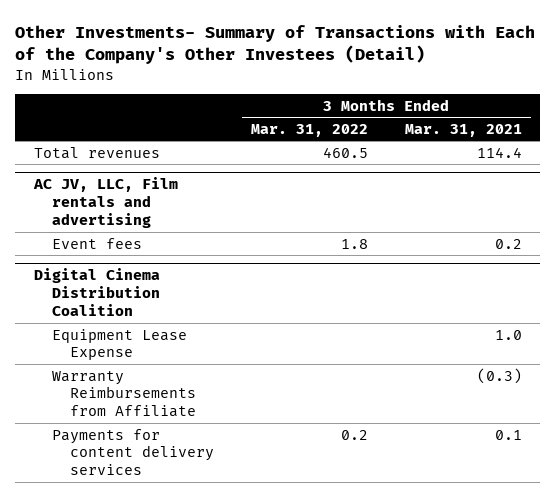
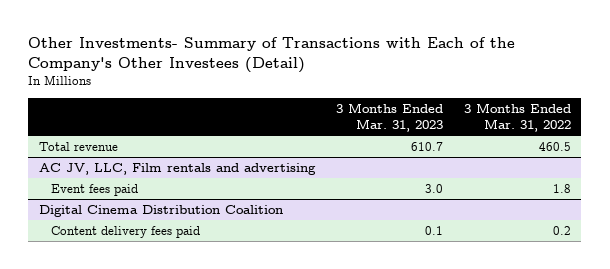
- | 3 Months Ended Mar. 31, 2022 | 3 Months Ended Mar. 31, 2021
+ | 3 Months Ended Mar. 31, 2023 | 3 Months Ended Mar. 31, 2022
- Total revenues | 460.5 | 114.4
+ Total revenue | 610.7 | 460.5
@ AC JV, LLC, Film rentals and advertising
- Event fees | 1.8 | 0.2
+ Event fees paid | 3.0 | 1.8
@ Digital Cinema Distribution Coalition
- Equipment Lease Expense | | 1.0
- Warranty Reimbursements from Affiliate | | (0.3)
- Payments for content delivery services | 0.2 | 0.1
+ Content delivery fees paid | 0.1 | 0.2

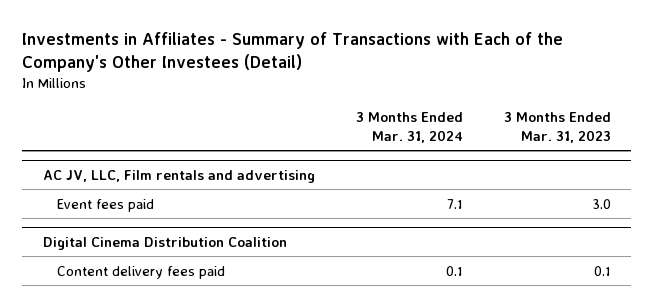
- Other Investments- Summary of Transactions with Each of the Company's Other Investees (Detail)
+ Investments in Affiliates - Summary of Transactions with Each of the Company's Other Investees (Detail)
- | 3 Months Ended Mar. 31, 2023 | 3 Months Ended Mar. 31, 2022
+ | 3 Months Ended Mar. 31, 2024 | 3 Months Ended Mar. 31, 2023
- Total revenue | 610.7 | 460.5

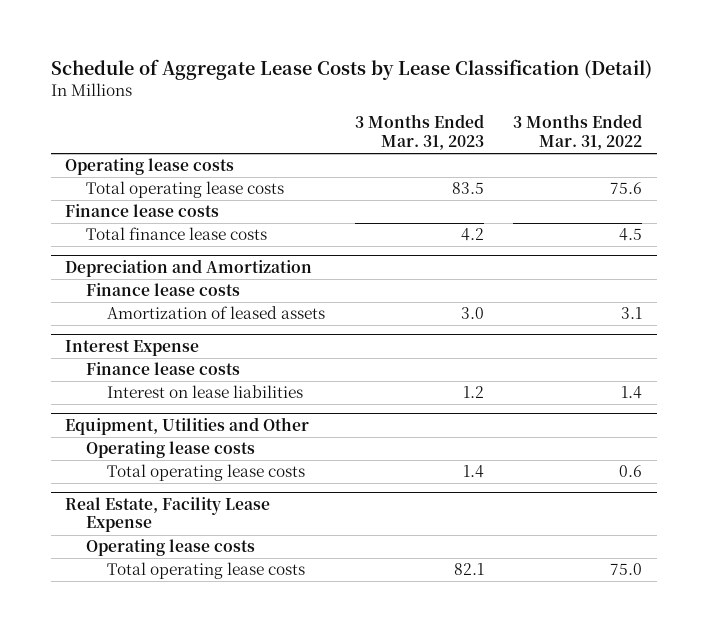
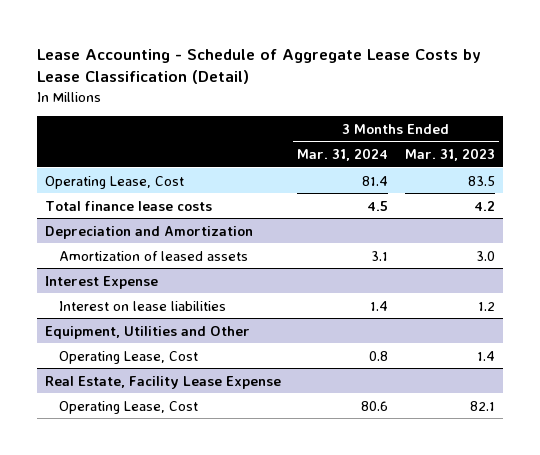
- Schedule of Aggregate Lease Costs by Lease Classification (Detail)
+ Lease Accounting - Schedule of Aggregate Lease Costs by Lease Classification (Detail)
- | 3 Months Ended Mar. 31, 2023 | 3 Months Ended Mar. 31, 2022
+ | 3 Months Ended Mar. 31, 2024 | 3 Months Ended Mar. 31, 2023
- Operating lease costs
- Total operating lease costs | 83.5 | 75.6
- Finance lease costs
+ Operating Lease, Cost | 81.4 | 83.5
@ Depreciation and Amortization
- Finance lease costs
@ Interest Expense
- Finance lease costs
@ Equipment, Utilities and Other
- Operating lease costs
- Total operating lease costs | 1.4 | 0.6
+ Operating Lease, Cost | 0.8 | 1.4
@ Real Estate, Facility Lease Expense
- Operating lease costs
- Total operating lease costs | 82.1 | 75.0
+ Operating Lease, Cost | 80.6 | 82.1

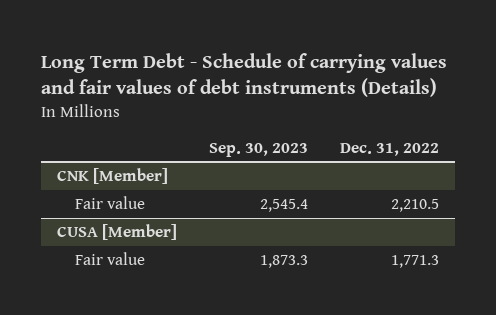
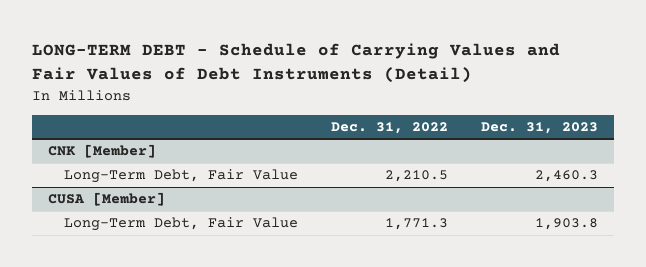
- Long Term Debt - Schedule of carrying values and fair values of debt instruments (Details)
+ LONG-TERM DEBT - Schedule of Carrying Values and Fair Values of Debt Instruments (Detail)
- | Sep. 30, 2023 | Dec. 31, 2022
+ | Dec. 31, 2022 | Dec. 31, 2023
@ CNK [Member]
- Fair value | 2,545.4 | 2,210.5
+ Long-Term Debt, Fair Value | 2,210.5 | 2,460.3
@ CUSA [Member]
- Fair value | 1,873.3 | 1,771.3
+ Long-Term Debt, Fair Value | 1,771.3 | 1,903.8

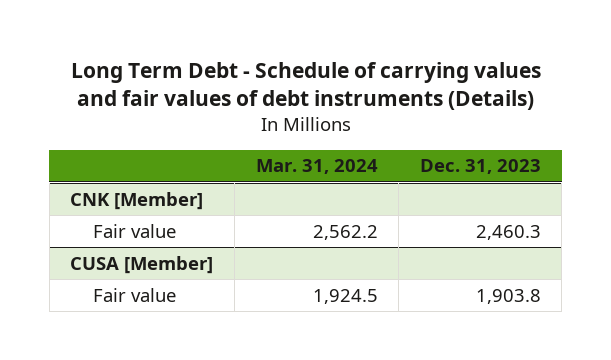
- LONG-TERM DEBT - Schedule of Carrying Values and Fair Values of Debt Instruments (Detail)
+ Long Term Debt - Schedule of carrying values and fair values of debt instruments (Details)
- | Dec. 31, 2022 | Dec. 31, 2023
+ | Mar. 31, 2024 | Dec. 31, 2023
@ CNK [Member]
- Long-Term Debt, Fair Value | 2,210.5 | 2,460.3
+ Fair value | 2,562.2 | 2,460.3
@ CUSA [Member]
- Long-Term Debt, Fair Value | 1,771.3 | 1,903.8
+ Fair value | 1,924.5 | 1,903.8

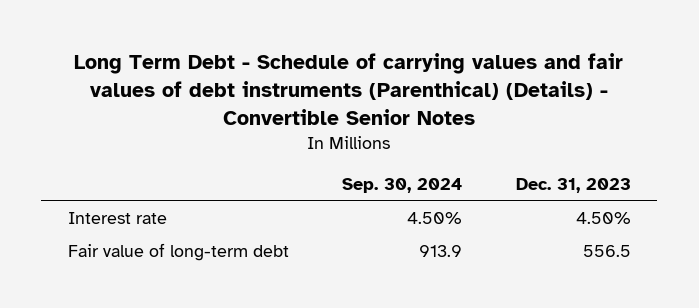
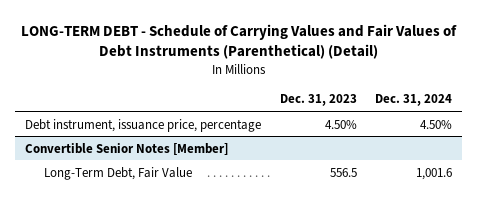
- Long Term Debt - Schedule of carrying values and fair values of debt instruments (Parenthical) (Details) - Convertible Senior Notes
+ LONG-TERM DEBT - Schedule of Carrying Values and Fair Values of Debt Instruments (Parenthetical) (Detail)
- | Sep. 30, 2024 | Dec. 31, 2023
+ | Dec. 31, 2023 | Dec. 31, 2024
- Interest rate | 4.50% | 4.50%
- Fair value of long-term debt | 913.9 | 556.5
+ Debt instrument, issuance price, percentage | 4.50% | 4.50%
+ Convertible Senior Notes [Member]
+ Long-Term Debt, Fair Value | 556.5 | 1,001.6

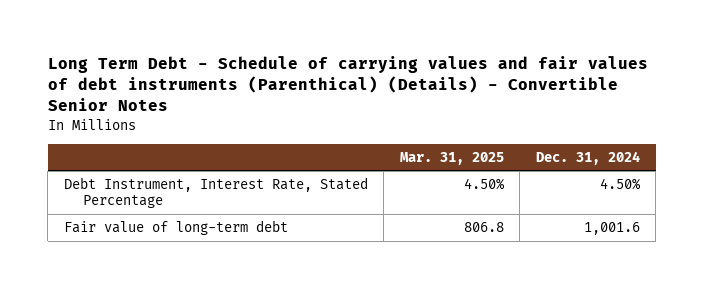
- LONG-TERM DEBT - Schedule of Carrying Values and Fair Values of Debt Instruments (Parenthetical) (Detail)
+ Long Term Debt - Schedule of carrying values and fair values of debt instruments (Parenthical) (Details) - Convertible Senior Notes
- | Dec. 31, 2023 | Dec. 31, 2024
+ | Mar. 31, 2025 | Dec. 31, 2024
- Debt instrument, issuance price, percentage | 4.50% | 4.50%
- Convertible Senior Notes [Member]
- Long-Term Debt, Fair Value | 556.5 | 1,001.6
+ Debt Instrument, Interest Rate, Stated Percentage | 4.50% | 4.50%
+ Fair value of long-term debt | 806.8 | 1,001.6

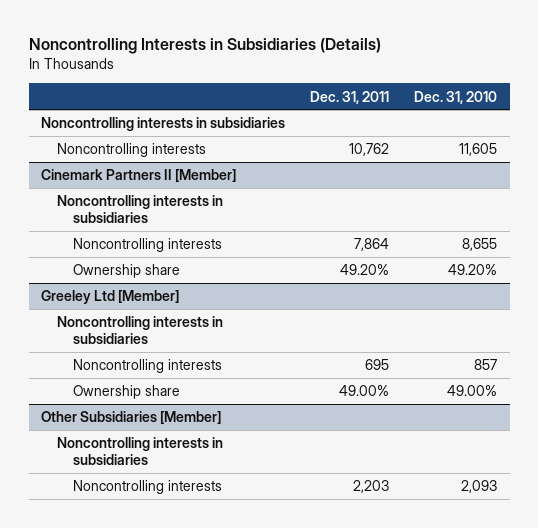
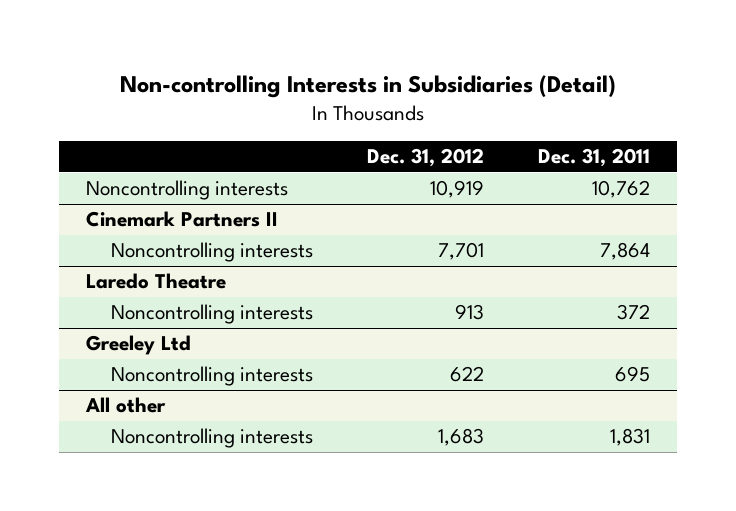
- Noncontrolling Interests in Subsidiaries (Details)
+ Non-controlling Interests in Subsidiaries (Detail)
- | Dec. 31, 2011 | Dec. 31, 2010
+ | Dec. 31, 2012 | Dec. 31, 2011
- Noncontrolling interests in subsidiaries
- Cinemark Partners II [Member]
- Noncontrolling interests in subsidiaries
+ Cinemark Partners II
- Ownership share | 49.20% | 49.20%
- Greeley Ltd [Member]
- Noncontrolling interests in subsidiaries
+ Laredo Theatre
+ Noncontrolling interests | 913 | 372
+ Greeley Ltd
- Ownership share | 49.00% | 49.00%
- Other Subsidiaries [Member]
- Noncontrolling interests in subsidiaries
- Noncontrolling interests | 2,203 | 2,093
+ All other
+ Noncontrolling interests | 1,683 | 1,831

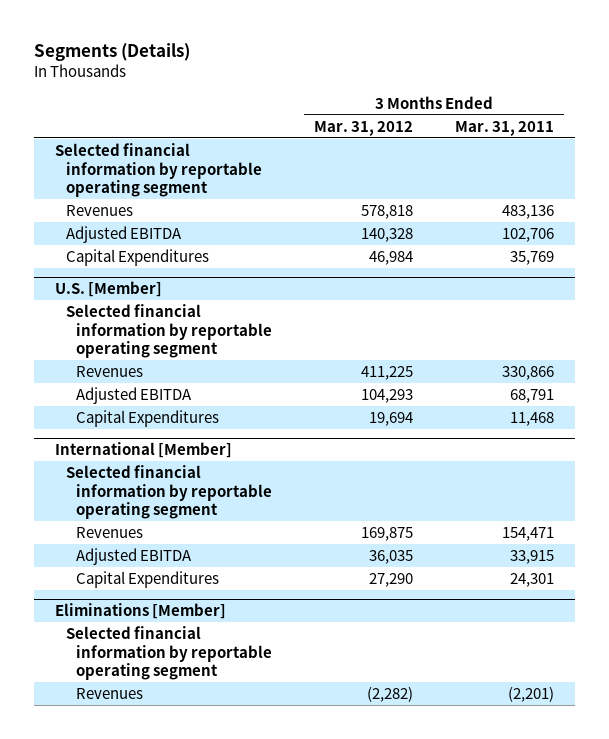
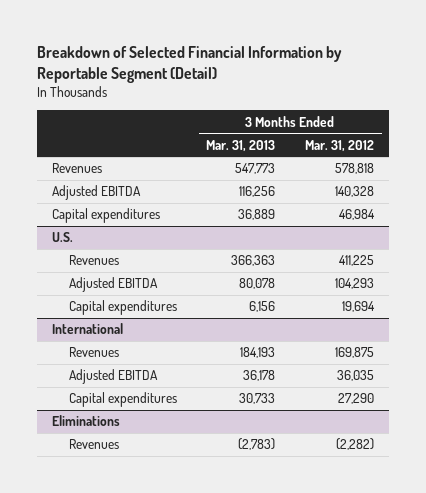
- Segments (Details)
+ Breakdown of Selected Financial Information by Reportable Segment (Detail)
- | 3 Months Ended Mar. 31, 2012 | 3 Months Ended Mar. 31, 2011
+ | 3 Months Ended Mar. 31, 2013 | 3 Months Ended Mar. 31, 2012
- Selected financial information by reportable operating segment
- Capital Expenditures | 46,984 | 35,769
- U.S. [Member]
- Selected financial information by reportable operating segment
+ Capital expenditures | 36,889 | 46,984
+ U.S.
- Capital Expenditures | 19,694 | 11,468
- International [Member]
- Selected financial information by reportable operating segment
+ Capital expenditures | 6,156 | 19,694
+ International
- Capital Expenditures | 27,290 | 24,301
- Eliminations [Member]
- Selected financial information by reportable operating segment
+ Capital expenditures | 30,733 | 27,290
+ Eliminations

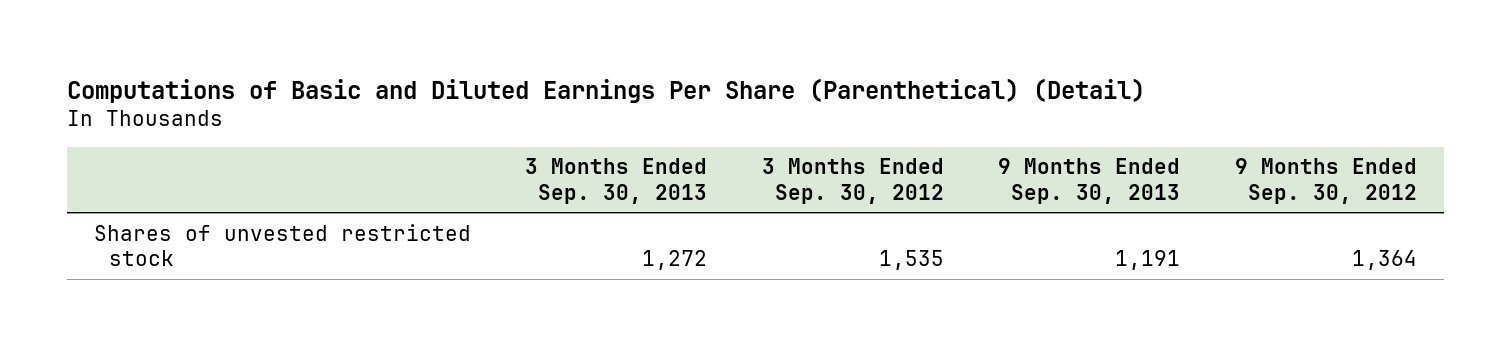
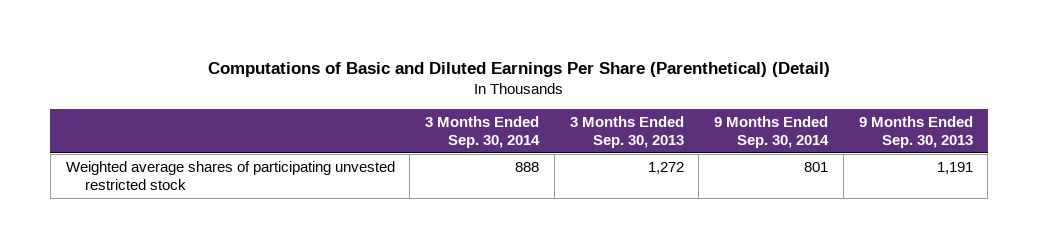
- | 3 Months Ended Sep. 30, 2013 | 3 Months Ended Sep. 30, 2012 | 9 Months Ended Sep. 30, 2013 | 9 Months Ended Sep. 30, 2012
+ | 3 Months Ended Sep. 30, 2014 | 3 Months Ended Sep. 30, 2013 | 9 Months Ended Sep. 30, 2014 | 9 Months Ended Sep. 30, 2013
- Shares of unvested restricted stock | 1,272 | 1,535 | 1,191 | 1,364
+ Weighted average shares of participating unvested restricted stock | 888 | 1,272 | 801 | 1,191

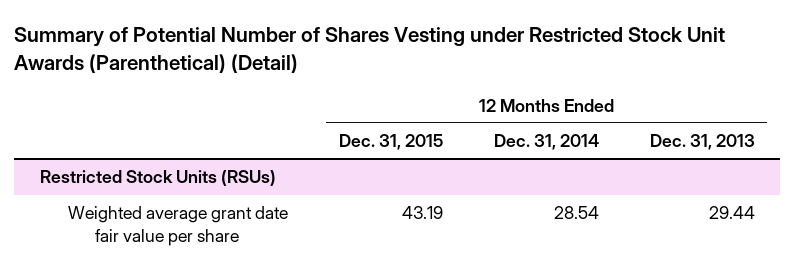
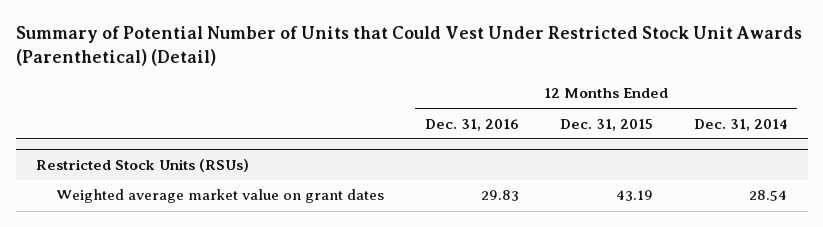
- Summary of Potential Number of Shares Vesting under Restricted Stock Unit Awards (Parenthetical) (Detail)
+ Summary of Potential Number of Units that Could Vest Under Restricted Stock Unit Awards (Parenthetical) (Detail)
- | 12 Months Ended Dec. 31, 2015 | 12 Months Ended Dec. 31, 2014 | 12 Months Ended Dec. 31, 2013
+ | 12 Months Ended Dec. 31, 2016 | 12 Months Ended Dec. 31, 2015 | 12 Months Ended Dec. 31, 2014
@ Restricted Stock Units (RSUs)
- Weighted average grant date fair value per share | 43.19 | 28.54 | 29.44
+ Weighted average market value on grant dates | 29.83 | 43.19 | 28.54

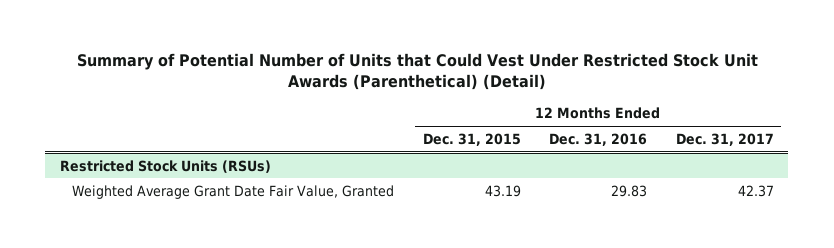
- | 12 Months Ended Dec. 31, 2016 | 12 Months Ended Dec. 31, 2015 | 12 Months Ended Dec. 31, 2014
+ | 12 Months Ended Dec. 31, 2015 | 12 Months Ended Dec. 31, 2016 | 12 Months Ended Dec. 31, 2017
@ Restricted Stock Units (RSUs)
- Weighted average market value on grant dates | 29.83 | 43.19 | 28.54
+ Weighted Average Grant Date Fair Value, Granted | 43.19 | 29.83 | 42.37

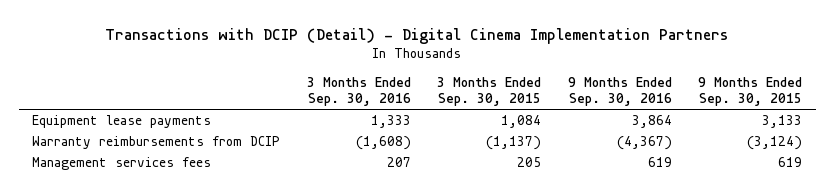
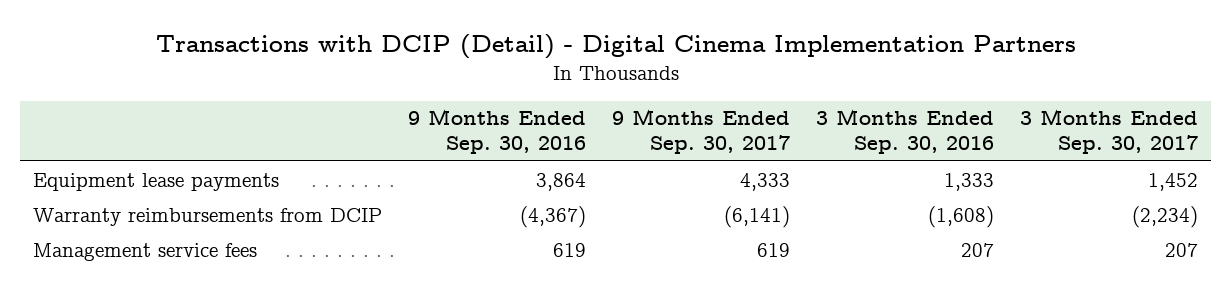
- | 3 Months Ended Sep. 30, 2016 | 3 Months Ended Sep. 30, 2015 | 9 Months Ended Sep. 30, 2016 | 9 Months Ended Sep. 30, 2015
+ | 9 Months Ended Sep. 30, 2016 | 9 Months Ended Sep. 30, 2017 | 3 Months Ended Sep. 30, 2016 | 3 Months Ended Sep. 30, 2017
- Management services fees | 207 | 205 | 619 | 619
+ Management service fees | 619 | 619 | 207 | 207

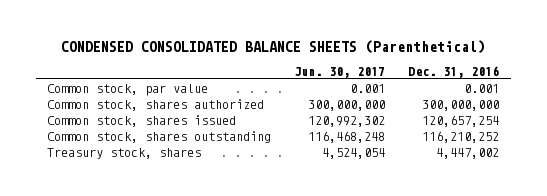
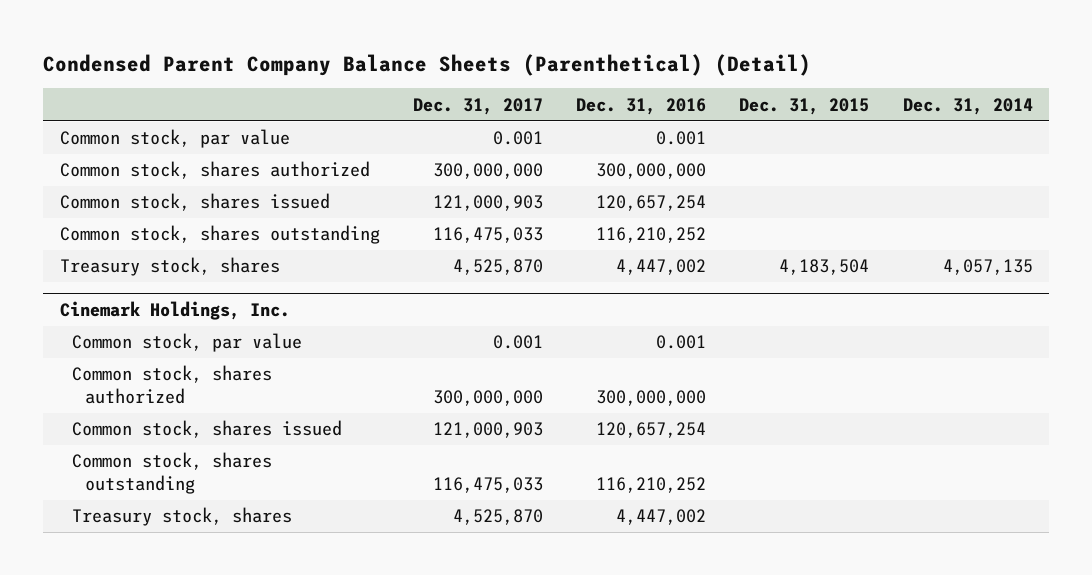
- CONDENSED CONSOLIDATED BALANCE SHEETS (Parenthetical)
+ Condensed Parent Company Balance Sheets (Parenthetical) (Detail)
- | Jun. 30, 2017 | Dec. 31, 2016
+ | Dec. 31, 2017 | Dec. 31, 2016 | Dec. 31, 2015 | Dec. 31, 2014
+ Cinemark Holdings, Inc.
+ Common stock, par value | 0.001 | 0.001 | |
+ Common stock, shares authorized | 300,000,000 | 300,000,000 | |
+ Common stock, shares issued | 121,000,903 | 120,657,254 | |
+ Common stock, shares outstanding | 116,475,033 | 116,210,252 | |
+ Treasury stock, shares | 4,525,870 | 4,447,002 | |

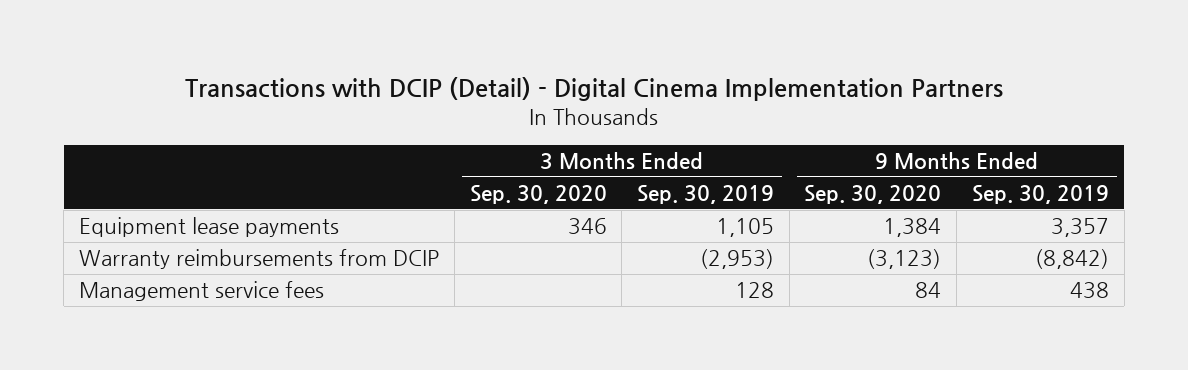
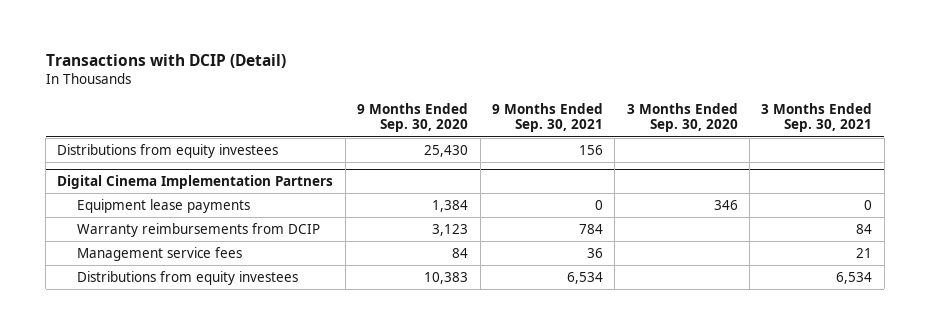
- Transactions with DCIP (Detail) - Digital Cinema Implementation Partners
+ Transactions with DCIP (Detail)
- | 3 Months Ended Sep. 30, 2020 | 3 Months Ended Sep. 30, 2019 | 9 Months Ended Sep. 30, 2020 | 9 Months Ended Sep. 30, 2019
+ | 9 Months Ended Sep. 30, 2020 | 9 Months Ended Sep. 30, 2021 | 3 Months Ended Sep. 30, 2020 | 3 Months Ended Sep. 30, 2021
+ Distributions from equity investees | 25,430 | 156 | |
+ Digital Cinema Implementation Partners
- Warranty reimbursements from DCIP | | (2,953) | (3,123) | (8,842)
+ Warranty reimbursements from DCIP | 3,123 | 784 | | 84
+ Distributions from equity investees | 10,383 | 6,534 | | 6,534

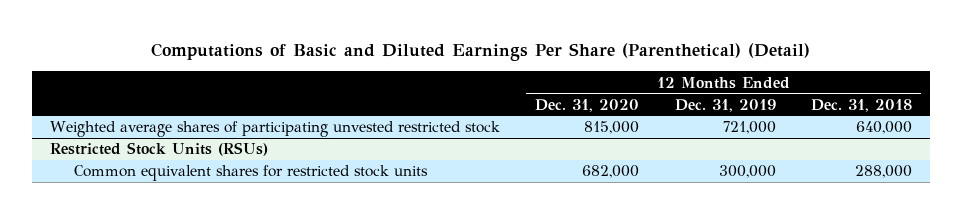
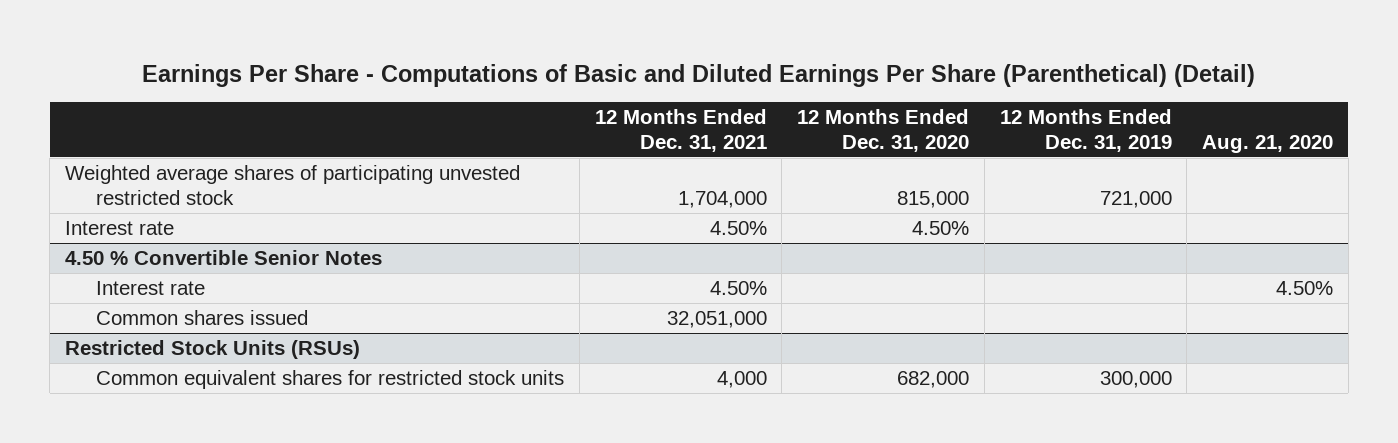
- Computations of Basic and Diluted Earnings Per Share (Parenthetical) (Detail)
+ Earnings Per Share - Computations of Basic and Diluted Earnings Per Share (Parenthetical) (Detail)
- | 12 Months Ended Dec. 31, 2020 | 12 Months Ended Dec. 31, 2019 | 12 Months Ended Dec. 31, 2018
+ | 12 Months Ended Dec. 31, 2021 | 12 Months Ended Dec. 31, 2020 | 12 Months Ended Dec. 31, 2019 | Aug. 21, 2020
+ Interest rate | 4.50% | 4.50% | |
+ 4.50 % Convertible Senior Notes
+ Interest rate | 4.50% | | | 4.50%
+ Common shares issued | 32,051,000 | | |

